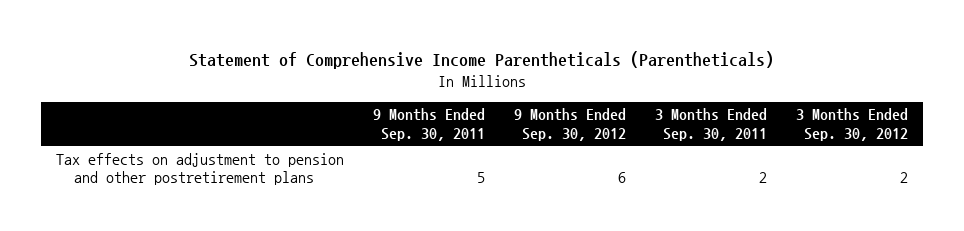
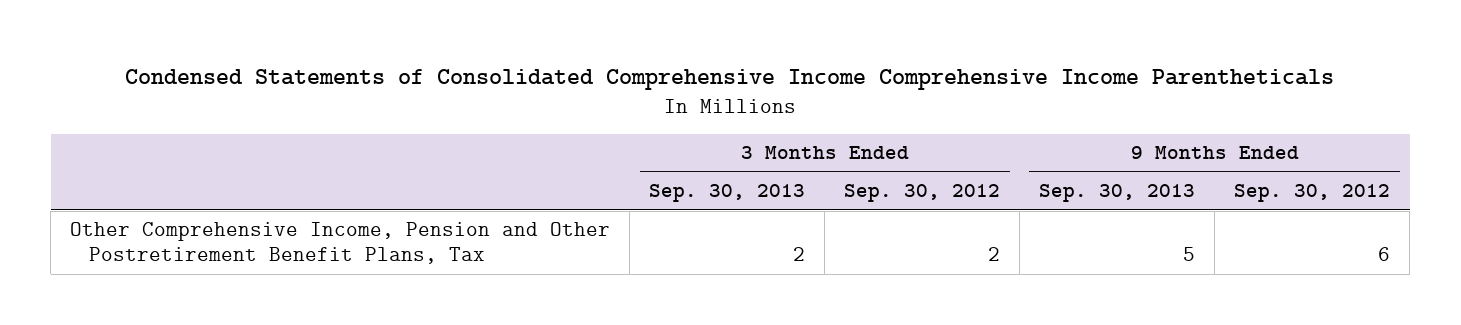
- Statement of Comprehensive Income Parentheticals (Parentheticals)
+ Condensed Statements of Consolidated Comprehensive Income Comprehensive Income Parentheticals
- | 9 Months Ended Sep. 30, 2011 | 9 Months Ended Sep. 30, 2012 | 3 Months Ended Sep. 30, 2011 | 3 Months Ended Sep. 30, 2012
+ | 3 Months Ended Sep. 30, 2013 | 3 Months Ended Sep. 30, 2012 | 9 Months Ended Sep. 30, 2013 | 9 Months Ended Sep. 30, 2012
- Tax effects on adjustment to pension and other postretirement plans | 5 | 6 | 2 | 2
+ Other Comprehensive Income, Pension and Other Postretirement Benefit Plans, Tax | 2 | 2 | 5 | 6

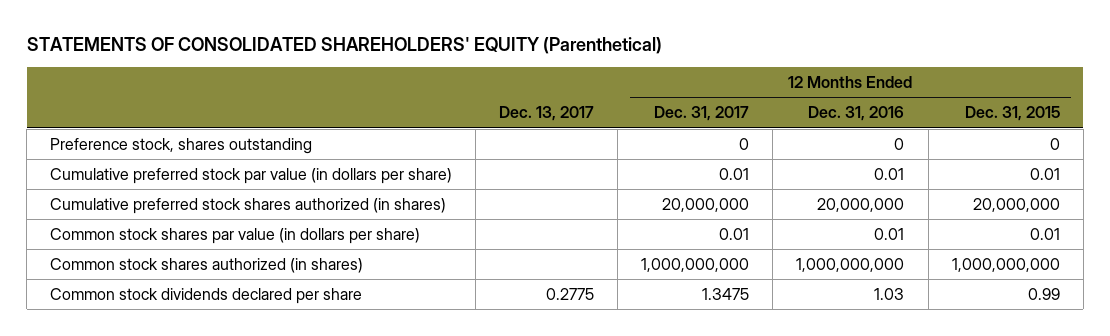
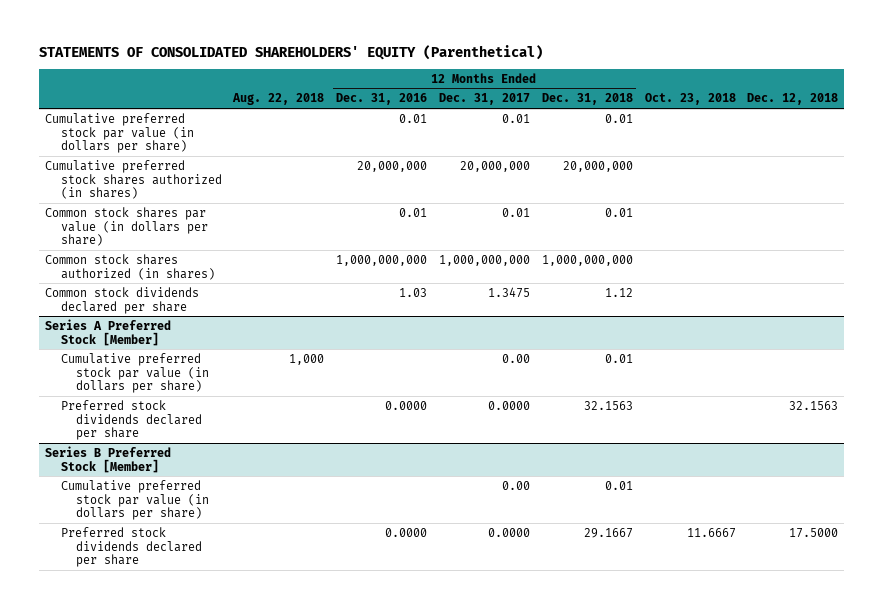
- | Dec. 13, 2017 | 12 Months Ended Dec. 31, 2017 | 12 Months Ended Dec. 31, 2016 | 12 Months Ended Dec. 31, 2015
+ | Aug. 22, 2018 | 12 Months Ended Dec. 31, 2016 | 12 Months Ended Dec. 31, 2017 | 12 Months Ended Dec. 31, 2018 | Oct. 23, 2018 | Dec. 12, 2018
- Preference stock, shares outstanding | | 0 | 0 | 0
+ Series A Preferred Stock [Member]
+ Cumulative preferred stock par value (in dollars per share) | 1,000 | | 0.00 | 0.01 | |
+ Preferred stock dividends declared per share | | 0.0000 | 0.0000 | 32.1563 | | 32.1563
+ Series B Preferred Stock [Member]
+ Cumulative preferred stock par value (in dollars per share) | | | 0.00 | 0.01 | |
+ Preferred stock dividends declared per share | | 0.0000 | 0.0000 | 29.1667 | 11.6667 | 17.5000

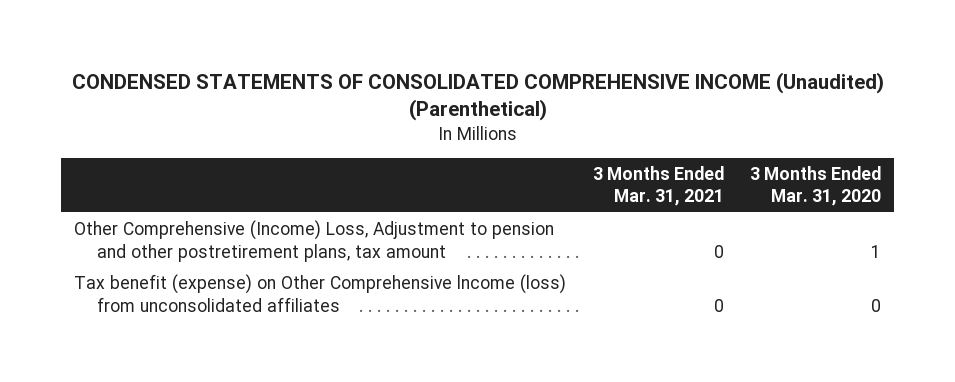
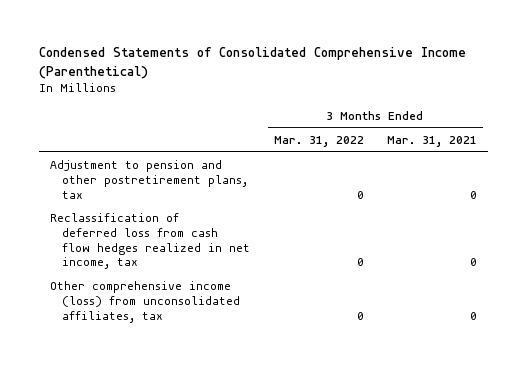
- CONDENSED STATEMENTS OF CONSOLIDATED COMPREHENSIVE INCOME (Unaudited) (Parenthetical)
+ Condensed Statements of Consolidated Comprehensive Income (Parenthetical)
- | 3 Months Ended Mar. 31, 2021 | 3 Months Ended Mar. 31, 2020
+ | 3 Months Ended Mar. 31, 2022 | 3 Months Ended Mar. 31, 2021
- Other Comprehensive (Income) Loss, Adjustment to pension and other postretirement plans, tax amount | 0 | 1
- Tax benefit (expense) on Other Comprehensive lncome (loss) from unconsolidated affiliates | 0 | 0
+ Adjustment to pension and other postretirement plans, tax | 0 | 0
+ Reclassification of deferred loss from cash flow hedges realized in net income, tax | 0 | 0
+ Other comprehensive income (loss) from unconsolidated affiliates, tax | 0 | 0

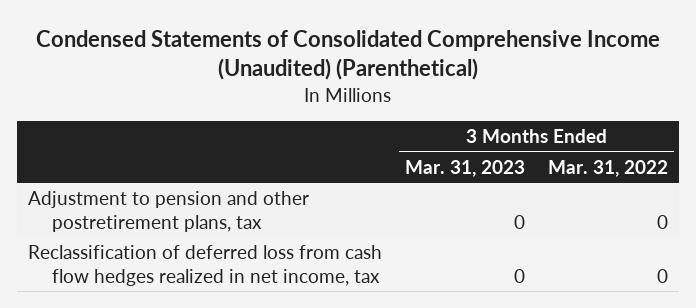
- Condensed Statements of Consolidated Comprehensive Income (Parenthetical)
+ Condensed Statements of Consolidated Comprehensive Income (Unaudited) (Parenthetical)
- | 3 Months Ended Mar. 31, 2022 | 3 Months Ended Mar. 31, 2021
+ | 3 Months Ended Mar. 31, 2023 | 3 Months Ended Mar. 31, 2022
- Other comprehensive income (loss) from unconsolidated affiliates, tax | 0 | 0

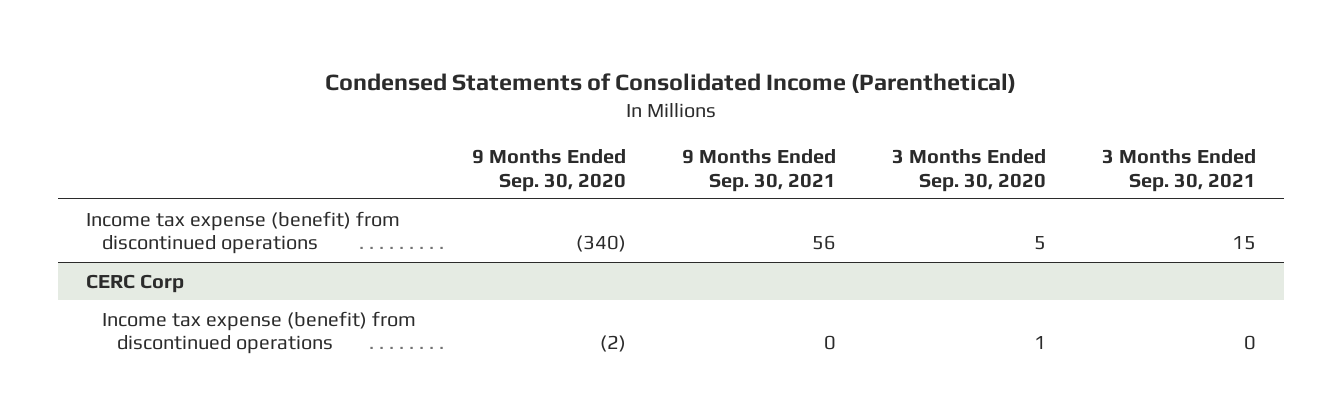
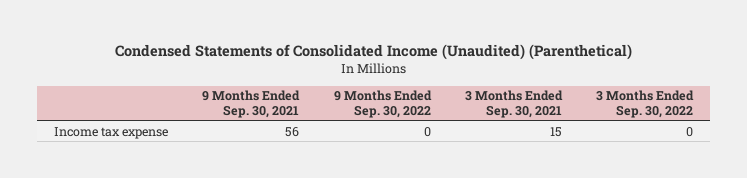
- Condensed Statements of Consolidated Income (Parenthetical)
+ Condensed Statements of Consolidated Income (Unaudited) (Parenthetical)
- | 9 Months Ended Sep. 30, 2020 | 9 Months Ended Sep. 30, 2021 | 3 Months Ended Sep. 30, 2020 | 3 Months Ended Sep. 30, 2021
+ | 9 Months Ended Sep. 30, 2021 | 9 Months Ended Sep. 30, 2022 | 3 Months Ended Sep. 30, 2021 | 3 Months Ended Sep. 30, 2022
- Income tax expense (benefit) from discontinued operations | (340) | 56 | 5 | 15
- CERC Corp
- Income tax expense (benefit) from discontinued operations | (2) | 0 | 1 | 0
+ Income tax expense | 56 | 0 | 15 | 0

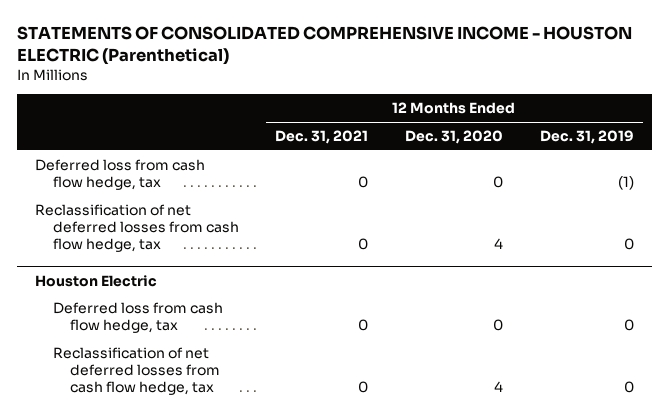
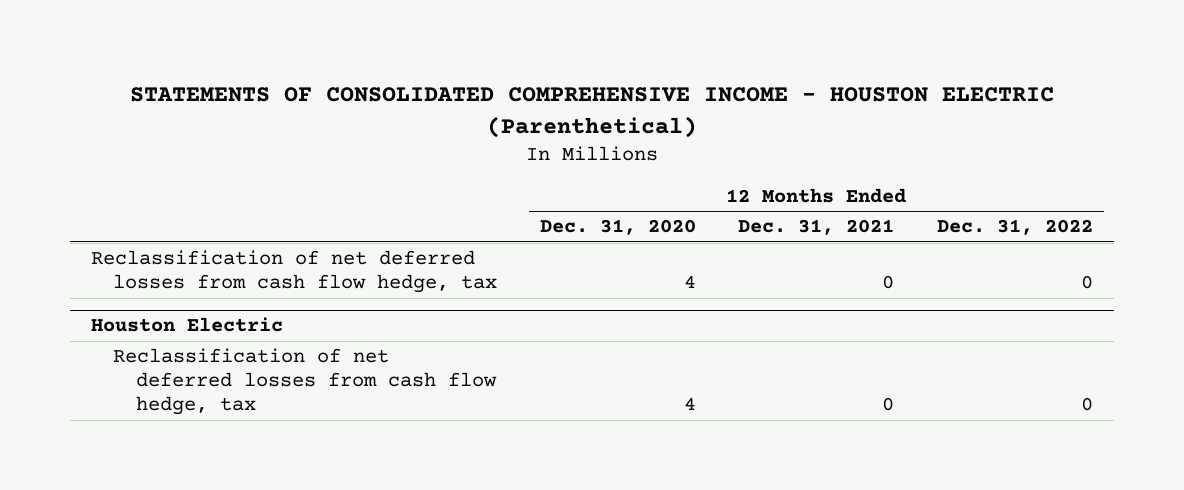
- | 12 Months Ended Dec. 31, 2021 | 12 Months Ended Dec. 31, 2020 | 12 Months Ended Dec. 31, 2019
+ | 12 Months Ended Dec. 31, 2020 | 12 Months Ended Dec. 31, 2021 | 12 Months Ended Dec. 31, 2022
- Deferred loss from cash flow hedge, tax | 0 | 0 | (1)
@ Houston Electric
- Deferred loss from cash flow hedge, tax | 0 | 0 | 0

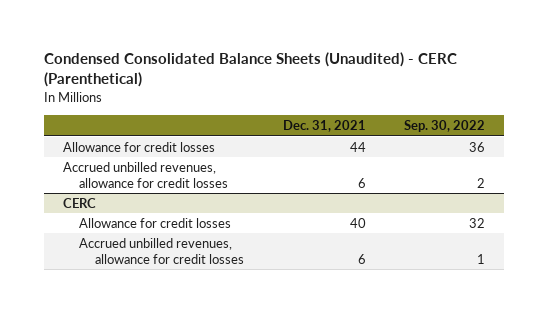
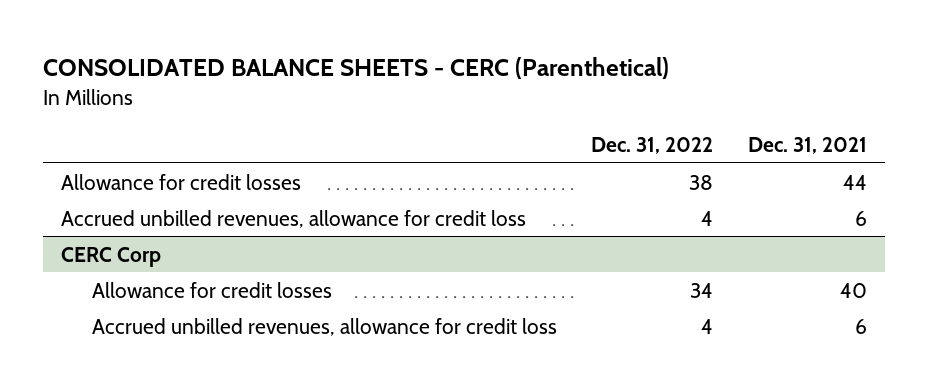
- Condensed Consolidated Balance Sheets (Unaudited) - CERC (Parenthetical)
+ CONSOLIDATED BALANCE SHEETS - CERC (Parenthetical)
- | Dec. 31, 2021 | Sep. 30, 2022
+ | Dec. 31, 2022 | Dec. 31, 2021
- Accrued unbilled revenues, allowance for credit losses | 6 | 2
- CERC
+ Accrued unbilled revenues, allowance for credit loss | 4 | 6
+ CERC Corp
- Accrued unbilled revenues, allowance for credit losses | 6 | 1
+ Accrued unbilled revenues, allowance for credit loss | 4 | 6

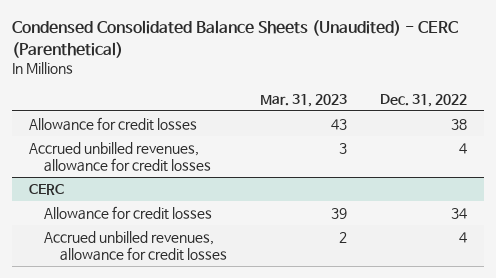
- CONSOLIDATED BALANCE SHEETS - CERC (Parenthetical)
+ Condensed Consolidated Balance Sheets (Unaudited) - CERC (Parenthetical)
- | Dec. 31, 2022 | Dec. 31, 2021
+ | Mar. 31, 2023 | Dec. 31, 2022
- Accrued unbilled revenues, allowance for credit loss | 4 | 6
- CERC Corp
+ Accrued unbilled revenues, allowance for credit losses | 3 | 4
+ CERC
- Accrued unbilled revenues, allowance for credit loss | 4 | 6
+ Accrued unbilled revenues, allowance for credit losses | 2 | 4

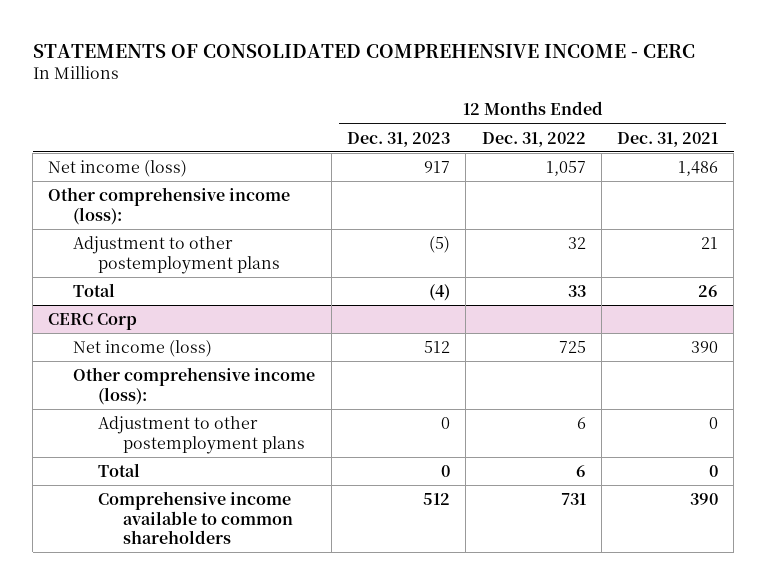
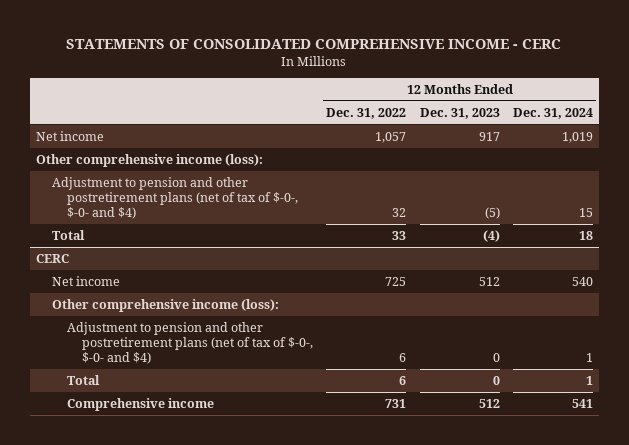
- | 12 Months Ended Dec. 31, 2023 | 12 Months Ended Dec. 31, 2022 | 12 Months Ended Dec. 31, 2021
+ | 12 Months Ended Dec. 31, 2022 | 12 Months Ended Dec. 31, 2023 | 12 Months Ended Dec. 31, 2024
- Net income (loss) | 917 | 1,057 | 1,486
+ Net income | 1,057 | 917 | 1,019
- Adjustment to other postemployment plans | (5) | 32 | 21
+ Adjustment to pension and other postretirement plans (net of tax of $-0-, $-0- and $4) | 32 | (5) | 15
- CERC Corp
- Net income (loss) | 512 | 725 | 390
+ CERC
+ Net income | 725 | 512 | 540
- Adjustment to other postemployment plans | 0 | 6 | 0
+ Adjustment to pension and other postretirement plans (net of tax of $-0-, $-0- and $4) | 6 | 0 | 1
- Comprehensive income available to common shareholders | 512 | 731 | 390
+ Comprehensive income | 731 | 512 | 541

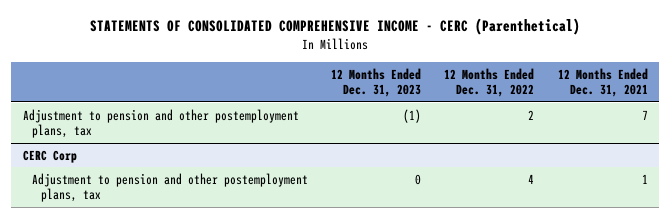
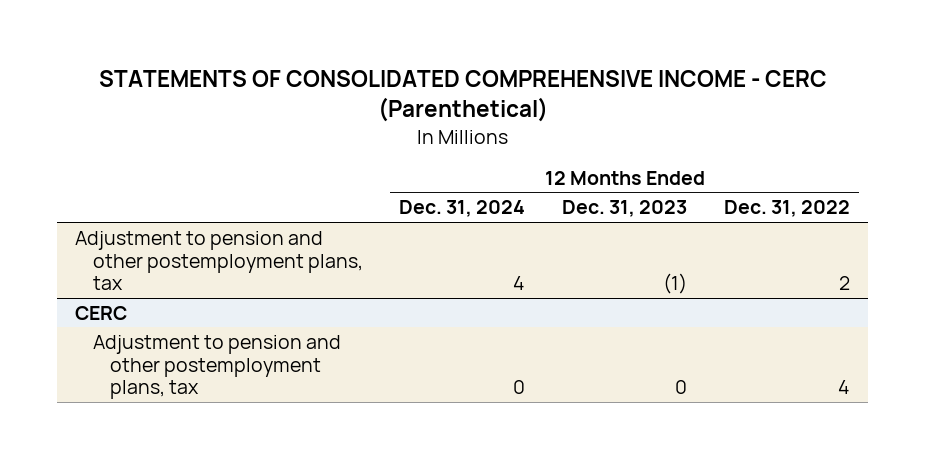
- | 12 Months Ended Dec. 31, 2023 | 12 Months Ended Dec. 31, 2022 | 12 Months Ended Dec. 31, 2021
+ | 12 Months Ended Dec. 31, 2024 | 12 Months Ended Dec. 31, 2023 | 12 Months Ended Dec. 31, 2022
- CERC Corp
+ CERC

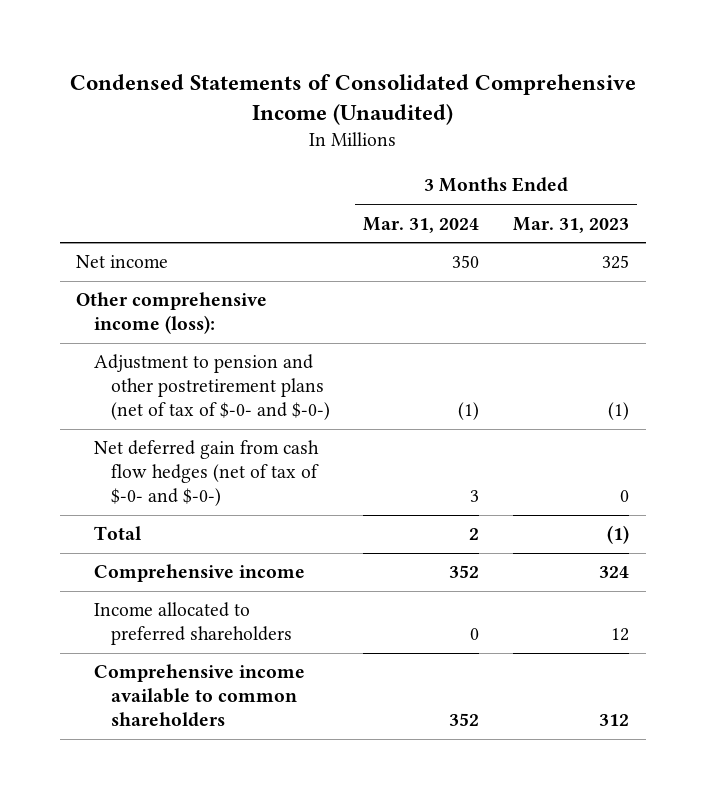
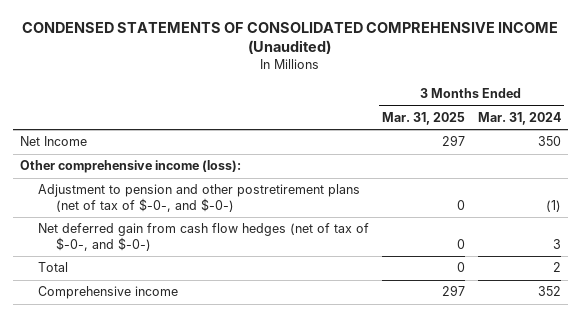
- Condensed Statements of Consolidated Comprehensive Income (Unaudited)
+ CONDENSED STATEMENTS OF CONSOLIDATED COMPREHENSIVE INCOME (Unaudited)
- | 3 Months Ended Mar. 31, 2024 | 3 Months Ended Mar. 31, 2023
+ | 3 Months Ended Mar. 31, 2025 | 3 Months Ended Mar. 31, 2024
- Net income | 350 | 325
+ Net Income | 297 | 350
- Adjustment to pension and other postretirement plans (net of tax of $-0- and $-0-) | (1) | (1)
- Net deferred gain from cash flow hedges (net of tax of $-0- and $-0-) | 3 | 0
+ Adjustment to pension and other postretirement plans (net of tax of $-0-, and $-0-) | 0 | (1)
+ Net deferred gain from cash flow hedges (net of tax of $-0-, and $-0-) | 0 | 3
- Income allocated to preferred shareholders | 0 | 12
- Comprehensive income available to common shareholders | 352 | 312

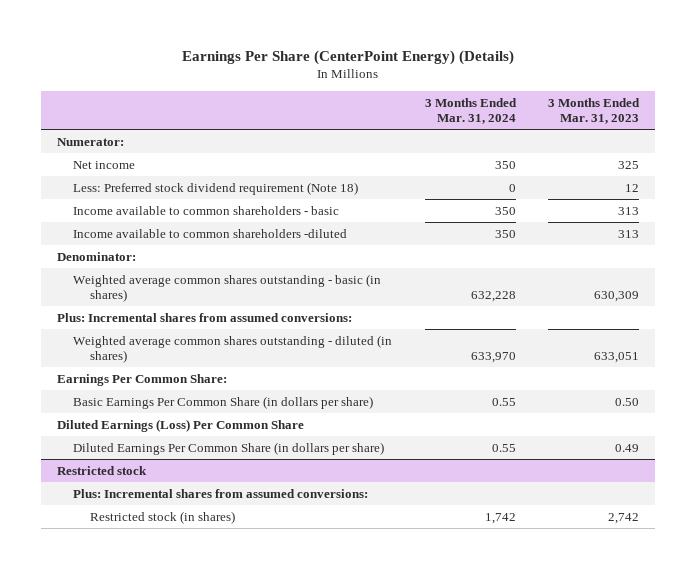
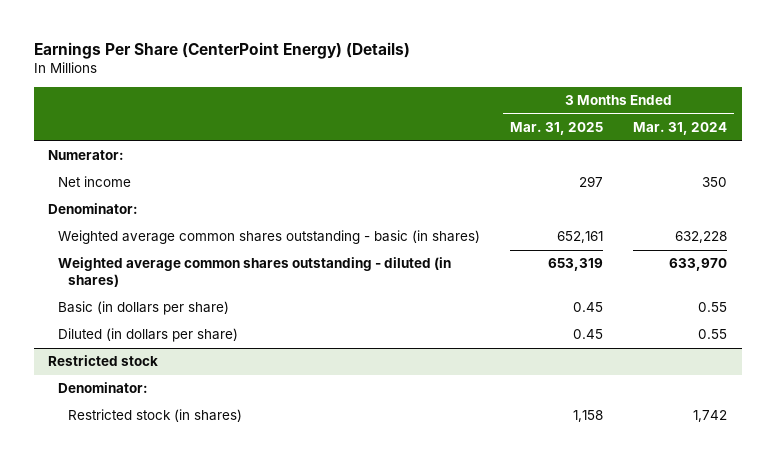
- | 3 Months Ended Mar. 31, 2024 | 3 Months Ended Mar. 31, 2023
+ | 3 Months Ended Mar. 31, 2025 | 3 Months Ended Mar. 31, 2024
- Less: Preferred stock dividend requirement (Note 18) | 0 | 12
- Income available to common shareholders - basic | 350 | 313
- Income available to common shareholders -diluted | 350 | 313
- Plus: Incremental shares from assumed conversions:
- Earnings Per Common Share:
- Basic Earnings Per Common Share (in dollars per share) | 0.55 | 0.50
- Diluted Earnings (Loss) Per Common Share
- Diluted Earnings Per Common Share (in dollars per share) | 0.55 | 0.49
+ Basic (in dollars per share) | 0.45 | 0.55
+ Diluted (in dollars per share) | 0.45 | 0.55
@ Restricted stock
- Plus: Incremental shares from assumed conversions:
+ Denominator:

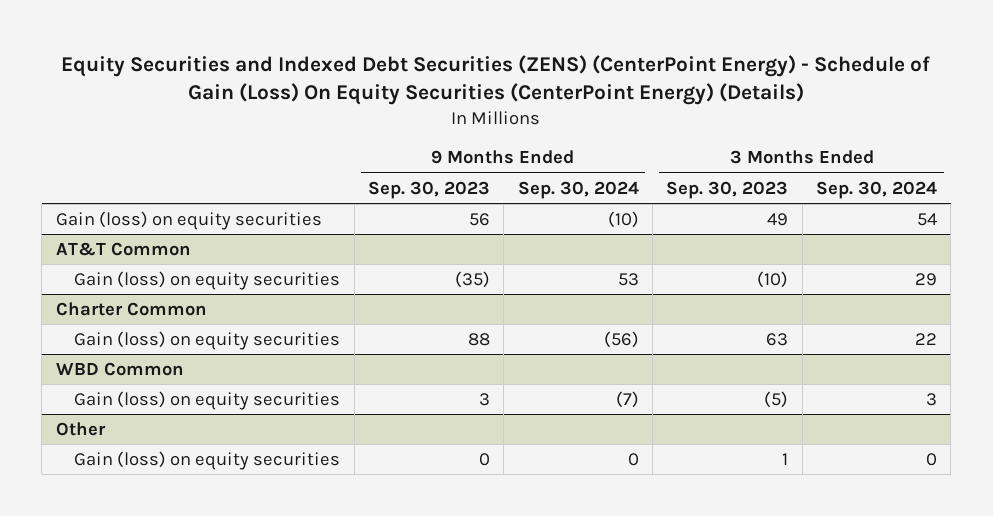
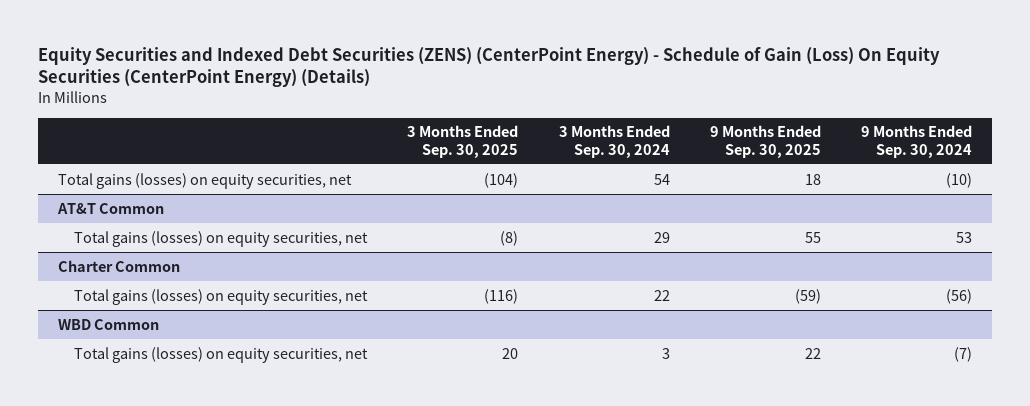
- | 9 Months Ended Sep. 30, 2023 | 9 Months Ended Sep. 30, 2024 | 3 Months Ended Sep. 30, 2023 | 3 Months Ended Sep. 30, 2024
+ | 3 Months Ended Sep. 30, 2025 | 3 Months Ended Sep. 30, 2024 | 9 Months Ended Sep. 30, 2025 | 9 Months Ended Sep. 30, 2024
- Gain (loss) on equity securities | 56 | (10) | 49 | 54
+ Total gains (losses) on equity securities, net | (104) | 54 | 18 | (10)
@ AT&T Common
- Gain (loss) on equity securities | (35) | 53 | (10) | 29
+ Total gains (losses) on equity securities, net | (8) | 29 | 55 | 53
@ Charter Common
- Gain (loss) on equity securities | 88 | (56) | 63 | 22
+ Total gains (losses) on equity securities, net | (116) | 22 | (59) | (56)
@ WBD Common
- Gain (loss) on equity securities | 3 | (7) | (5) | 3
- Other
- Gain (loss) on equity securities | 0 | 0 | 1 | 0
@ WBD Common
+ Total gains (losses) on equity securities, net | 20 | 3 | 22 | (7)

